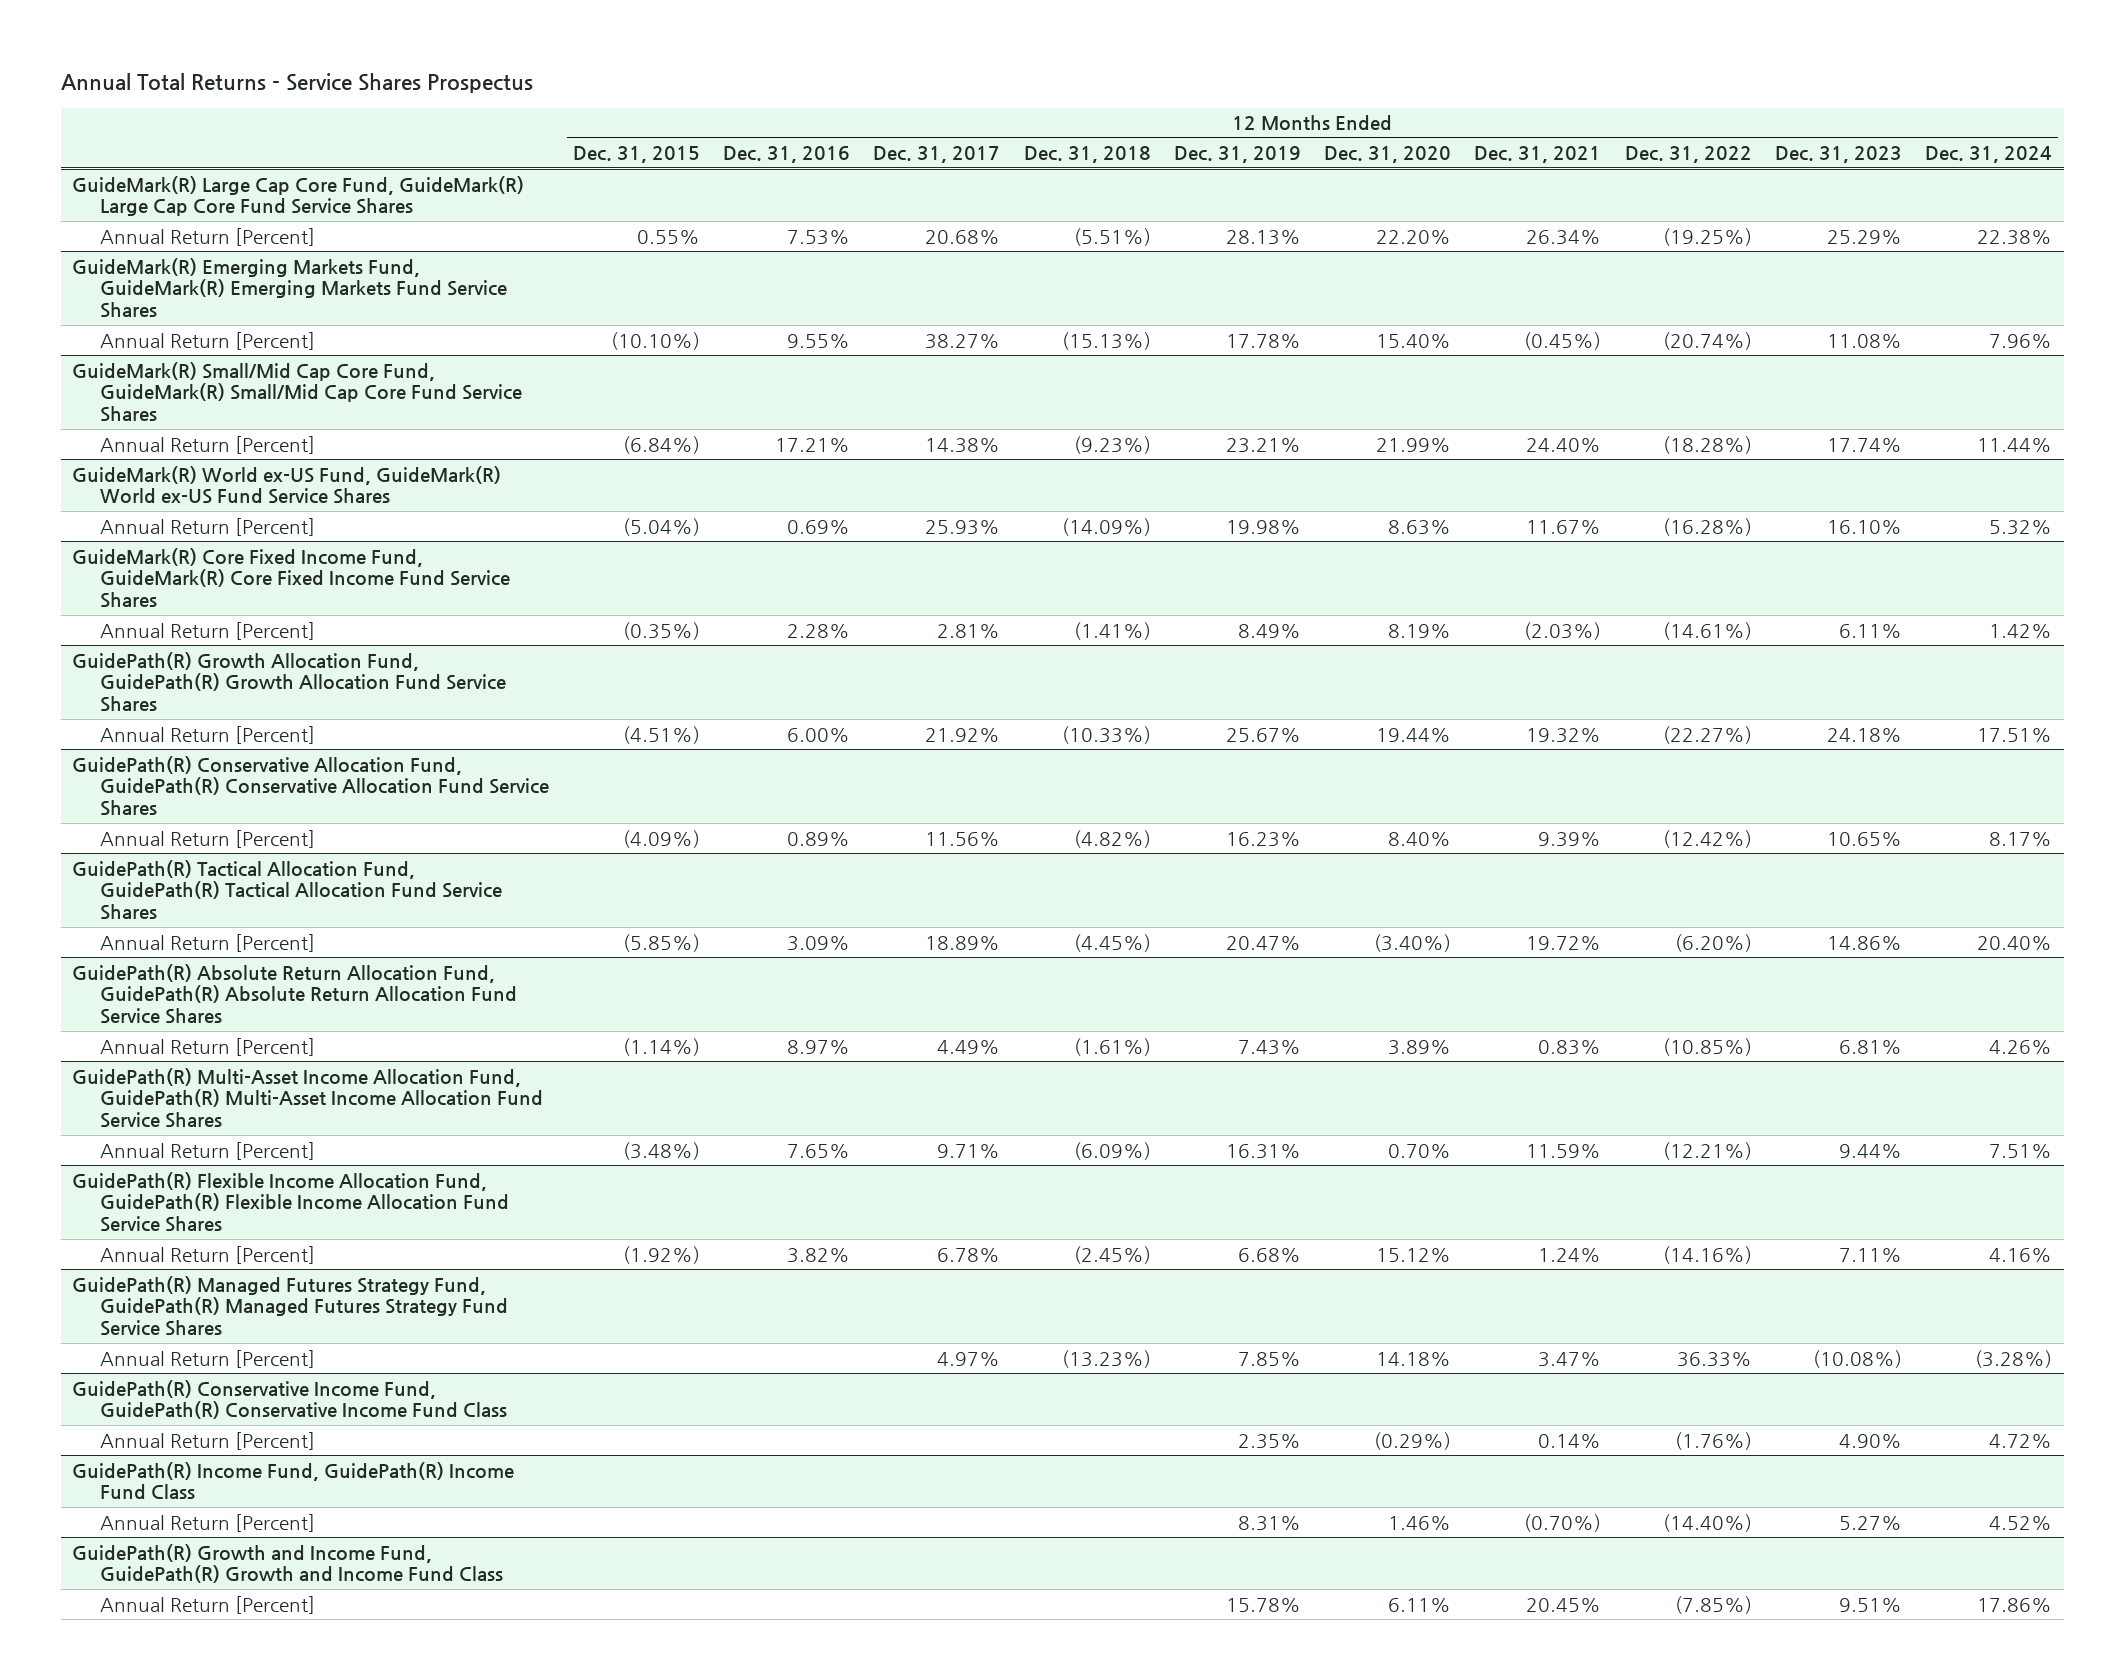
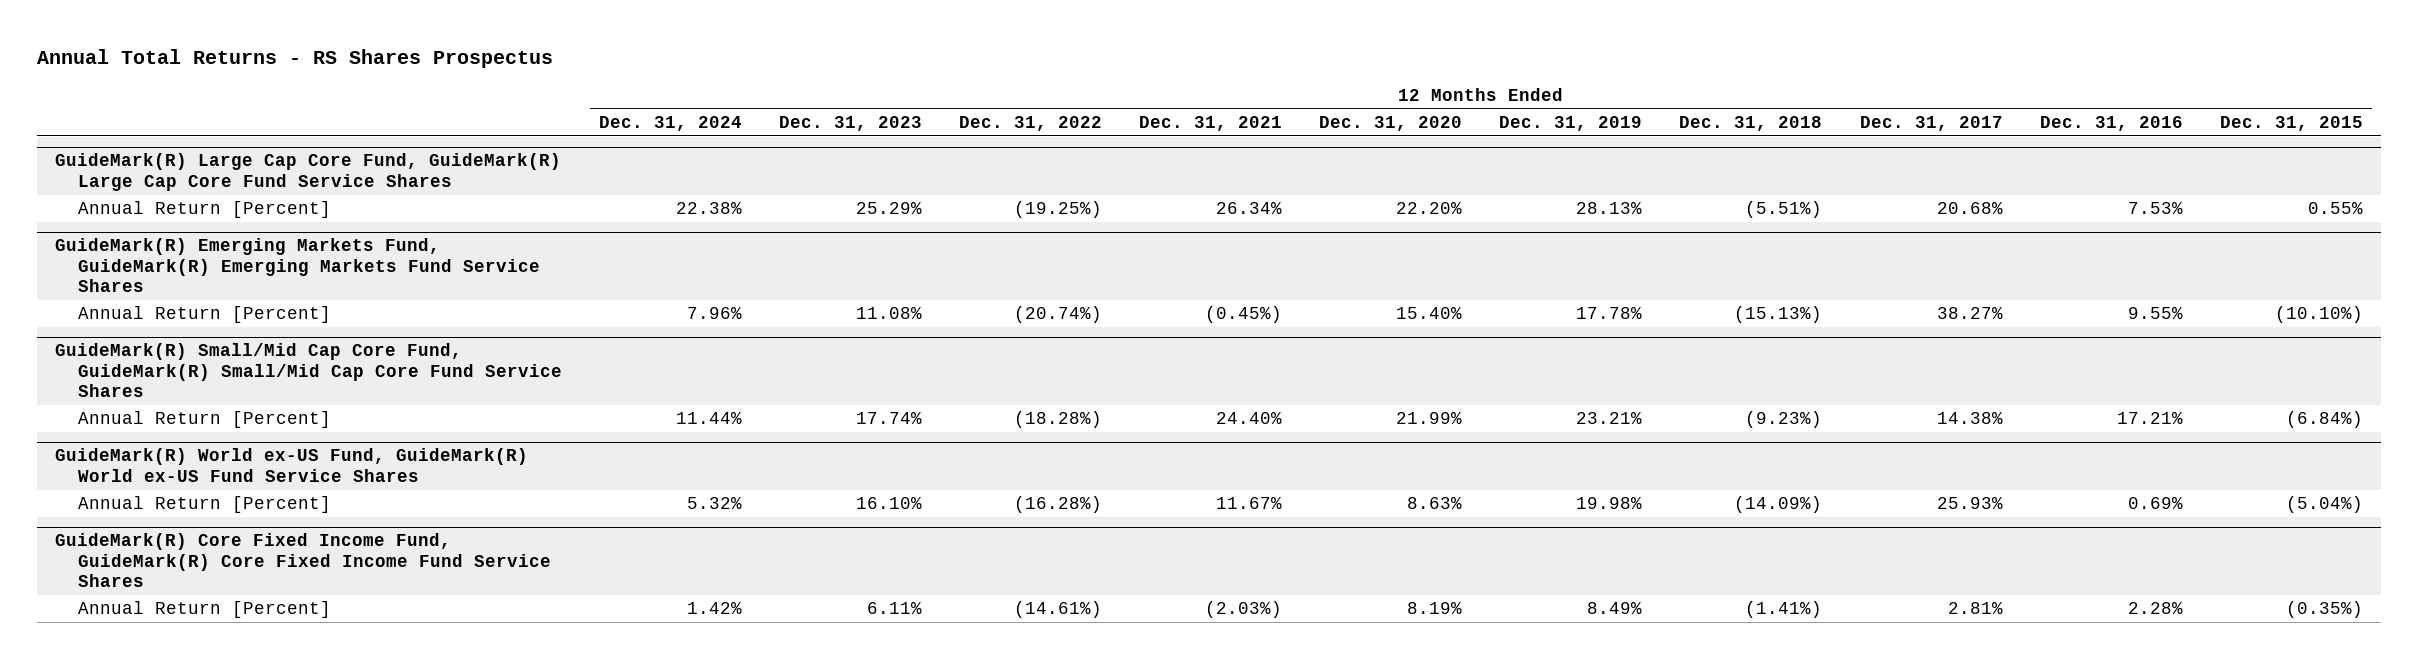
- Annual Total Returns - Service Shares Prospectus
+ Annual Total Returns - RS Shares Prospectus
- | 12 Months Ended Dec. 31, 2015 | 12 Months Ended Dec. 31, 2016 | 12 Months Ended Dec. 31, 2017 | 12 Months Ended Dec. 31, 2018 | 12 Months Ended Dec. 31, 2019 | 12 Months Ended Dec. 31, 2020 | 12 Months Ended Dec. 31, 2021 | 12 Months Ended Dec. 31, 2022 | 12 Months Ended Dec. 31, 2023 | 12 Months Ended Dec. 31, 2024
+ | 12 Months Ended Dec. 31, 2024 | 12 Months Ended Dec. 31, 2023 | 12 Months Ended Dec. 31, 2022 | 12 Months Ended Dec. 31, 2021 | 12 Months Ended Dec. 31, 2020 | 12 Months Ended Dec. 31, 2019 | 12 Months Ended Dec. 31, 2018 | 12 Months Ended Dec. 31, 2017 | 12 Months Ended Dec. 31, 2016 | 12 Months Ended Dec. 31, 2015
- GuidePath(R) Growth Allocation Fund, GuidePath(R) Growth Allocation Fund Service Shares
- Annual Return [Percent] | (4.51%) | 6.00% | 21.92% | (10.33%) | 25.67% | 19.44% | 19.32% | (22.27%) | 24.18% | 17.51%
- GuidePath(R) Conservative Allocation Fund, GuidePath(R) Conservative Allocation Fund Service Shares
- Annual Return [Percent] | (4.09%) | 0.89% | 11.56% | (4.82%) | 16.23% | 8.40% | 9.39% | (12.42%) | 10.65% | 8.17%
- GuidePath(R) Tactical Allocation Fund, GuidePath(R) Tactical Allocation Fund Service Shares
- Annual Return [Percent] | (5.85%) | 3.09% | 18.89% | (4.45%) | 20.47% | (3.40%) | 19.72% | (6.20%) | 14.86% | 20.40%
- GuidePath(R) Absolute Return Allocation Fund, GuidePath(R) Absolute Return Allocation Fund Service Shares
- Annual Return [Percent] | (1.14%) | 8.97% | 4.49% | (1.61%) | 7.43% | 3.89% | 0.83% | (10.85%) | 6.81% | 4.26%
- GuidePath(R) Multi-Asset Income Allocation Fund, GuidePath(R) Multi-Asset Income Allocation Fund Service Shares
- Annual Return [Percent] | (3.48%) | 7.65% | 9.71% | (6.09%) | 16.31% | 0.70% | 11.59% | (12.21%) | 9.44% | 7.51%
- GuidePath(R) Flexible Income Allocation Fund, GuidePath(R) Flexible Income Allocation Fund Service Shares
- Annual Return [Percent] | (1.92%) | 3.82% | 6.78% | (2.45%) | 6.68% | 15.12% | 1.24% | (14.16%) | 7.11% | 4.16%
- GuidePath(R) Managed Futures Strategy Fund, GuidePath(R) Managed Futures Strategy Fund Service Shares
- Annual Return [Percent] | | | 4.97% | (13.23%) | 7.85% | 14.18% | 3.47% | 36.33% | (10.08%) | (3.28%)
- GuidePath(R) Conservative Income Fund, GuidePath(R) Conservative Income Fund Class
- Annual Return [Percent] | | | | | 2.35% | (0.29%) | 0.14% | (1.76%) | 4.90% | 4.72%
- GuidePath(R) Income Fund, GuidePath(R) Income Fund Class
- Annual Return [Percent] | | | | | 8.31% | 1.46% | (0.70%) | (14.40%) | 5.27% | 4.52%
- GuidePath(R) Growth and Income Fund, GuidePath(R) Growth and Income Fund Class
- Annual Return [Percent] | | | | | 15.78% | 6.11% | 20.45% | (7.85%) | 9.51% | 17.86%

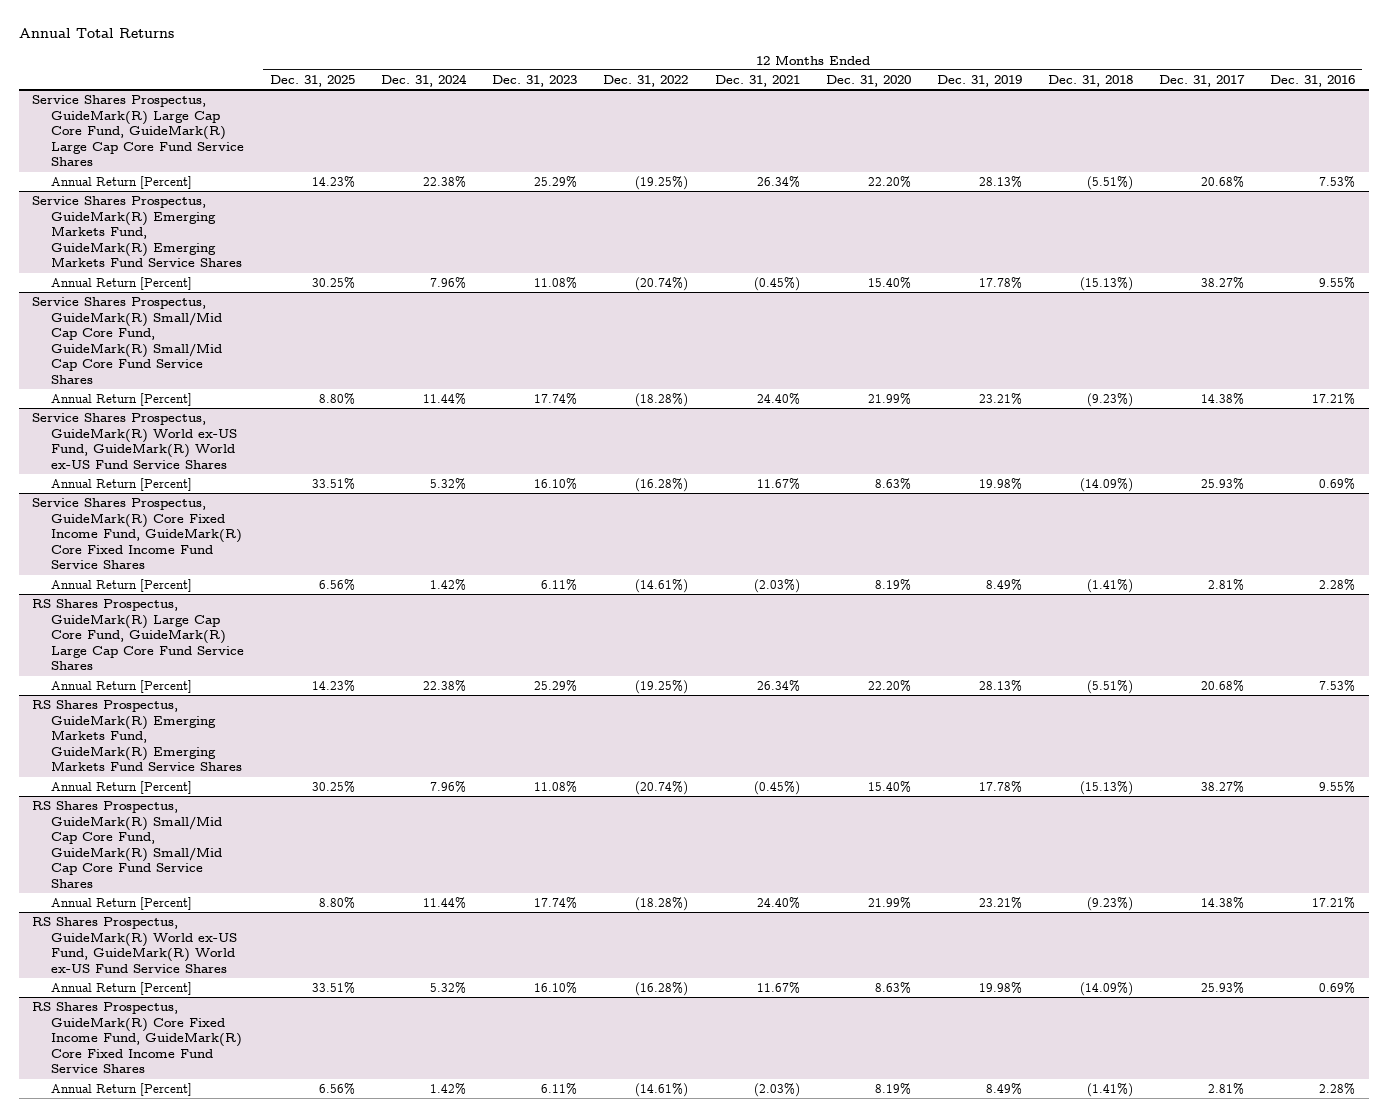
- Annual Total Returns - RS Shares Prospectus
+ Annual Total Returns
- | 12 Months Ended Dec. 31, 2024 | 12 Months Ended Dec. 31, 2023 | 12 Months Ended Dec. 31, 2022 | 12 Months Ended Dec. 31, 2021 | 12 Months Ended Dec. 31, 2020 | 12 Months Ended Dec. 31, 2019 | 12 Months Ended Dec. 31, 2018 | 12 Months Ended Dec. 31, 2017 | 12 Months Ended Dec. 31, 2016 | 12 Months Ended Dec. 31, 2015
+ | 12 Months Ended Dec. 31, 2025 | 12 Months Ended Dec. 31, 2024 | 12 Months Ended Dec. 31, 2023 | 12 Months Ended Dec. 31, 2022 | 12 Months Ended Dec. 31, 2021 | 12 Months Ended Dec. 31, 2020 | 12 Months Ended Dec. 31, 2019 | 12 Months Ended Dec. 31, 2018 | 12 Months Ended Dec. 31, 2017 | 12 Months Ended Dec. 31, 2016
- GuideMark(R) Large Cap Core Fund, GuideMark(R) Large Cap Core Fund Service Shares
+ Service Shares Prospectus, GuideMark(R) Large Cap Core Fund, GuideMark(R) Large Cap Core Fund Service Shares
- GuideMark(R) Emerging Markets Fund, GuideMark(R) Emerging Markets Fund Service Shares
+ Service Shares Prospectus, GuideMark(R) Emerging Markets Fund, GuideMark(R) Emerging Markets Fund Service Shares
- GuideMark(R) Small/Mid Cap Core Fund, GuideMark(R) Small/Mid Cap Core Fund Service Shares
+ Service Shares Prospectus, GuideMark(R) Small/Mid Cap Core Fund, GuideMark(R) Small/Mid Cap Core Fund Service Shares
- GuideMark(R) World ex-US Fund, GuideMark(R) World ex-US Fund Service Shares
+ Service Shares Prospectus, GuideMark(R) World ex-US Fund, GuideMark(R) World ex-US Fund Service Shares
- GuideMark(R) Core Fixed Income Fund, GuideMark(R) Core Fixed Income Fund Service Shares
+ Service Shares Prospectus, GuideMark(R) Core Fixed Income Fund, GuideMark(R) Core Fixed Income Fund Service Shares
+ RS Shares Prospectus, GuideMark(R) Large Cap Core Fund, GuideMark(R) Large Cap Core Fund Service Shares
+ Annual Return [Percent] | 14.23% | 22.38% | 25.29% | (19.25%) | 26.34% | 22.20% | 28.13% | (5.51%) | 20.68% | 7.53%
+ RS Shares Prospectus, GuideMark(R) Emerging Markets Fund, GuideMark(R) Emerging Markets Fund Service Shares
+ Annual Return [Percent] | 30.25% | 7.96% | 11.08% | (20.74%) | (0.45%) | 15.40% | 17.78% | (15.13%) | 38.27% | 9.55%
+ RS Shares Prospectus, GuideMark(R) Small/Mid Cap Core Fund, GuideMark(R) Small/Mid Cap Core Fund Service Shares
+ Annual Return [Percent] | 8.80% | 11.44% | 17.74% | (18.28%) | 24.40% | 21.99% | 23.21% | (9.23%) | 14.38% | 17.21%
+ RS Shares Prospectus, GuideMark(R) World ex-US Fund, GuideMark(R) World ex-US Fund Service Shares
+ Annual Return [Percent] | 33.51% | 5.32% | 16.10% | (16.28%) | 11.67% | 8.63% | 19.98% | (14.09%) | 25.93% | 0.69%
+ RS Shares Prospectus, GuideMark(R) Core Fixed Income Fund, GuideMark(R) Core Fixed Income Fund Service Shares
+ Annual Return [Percent] | 6.56% | 1.42% | 6.11% | (14.61%) | (2.03%) | 8.19% | 8.49% | (1.41%) | 2.81% | 2.28%

